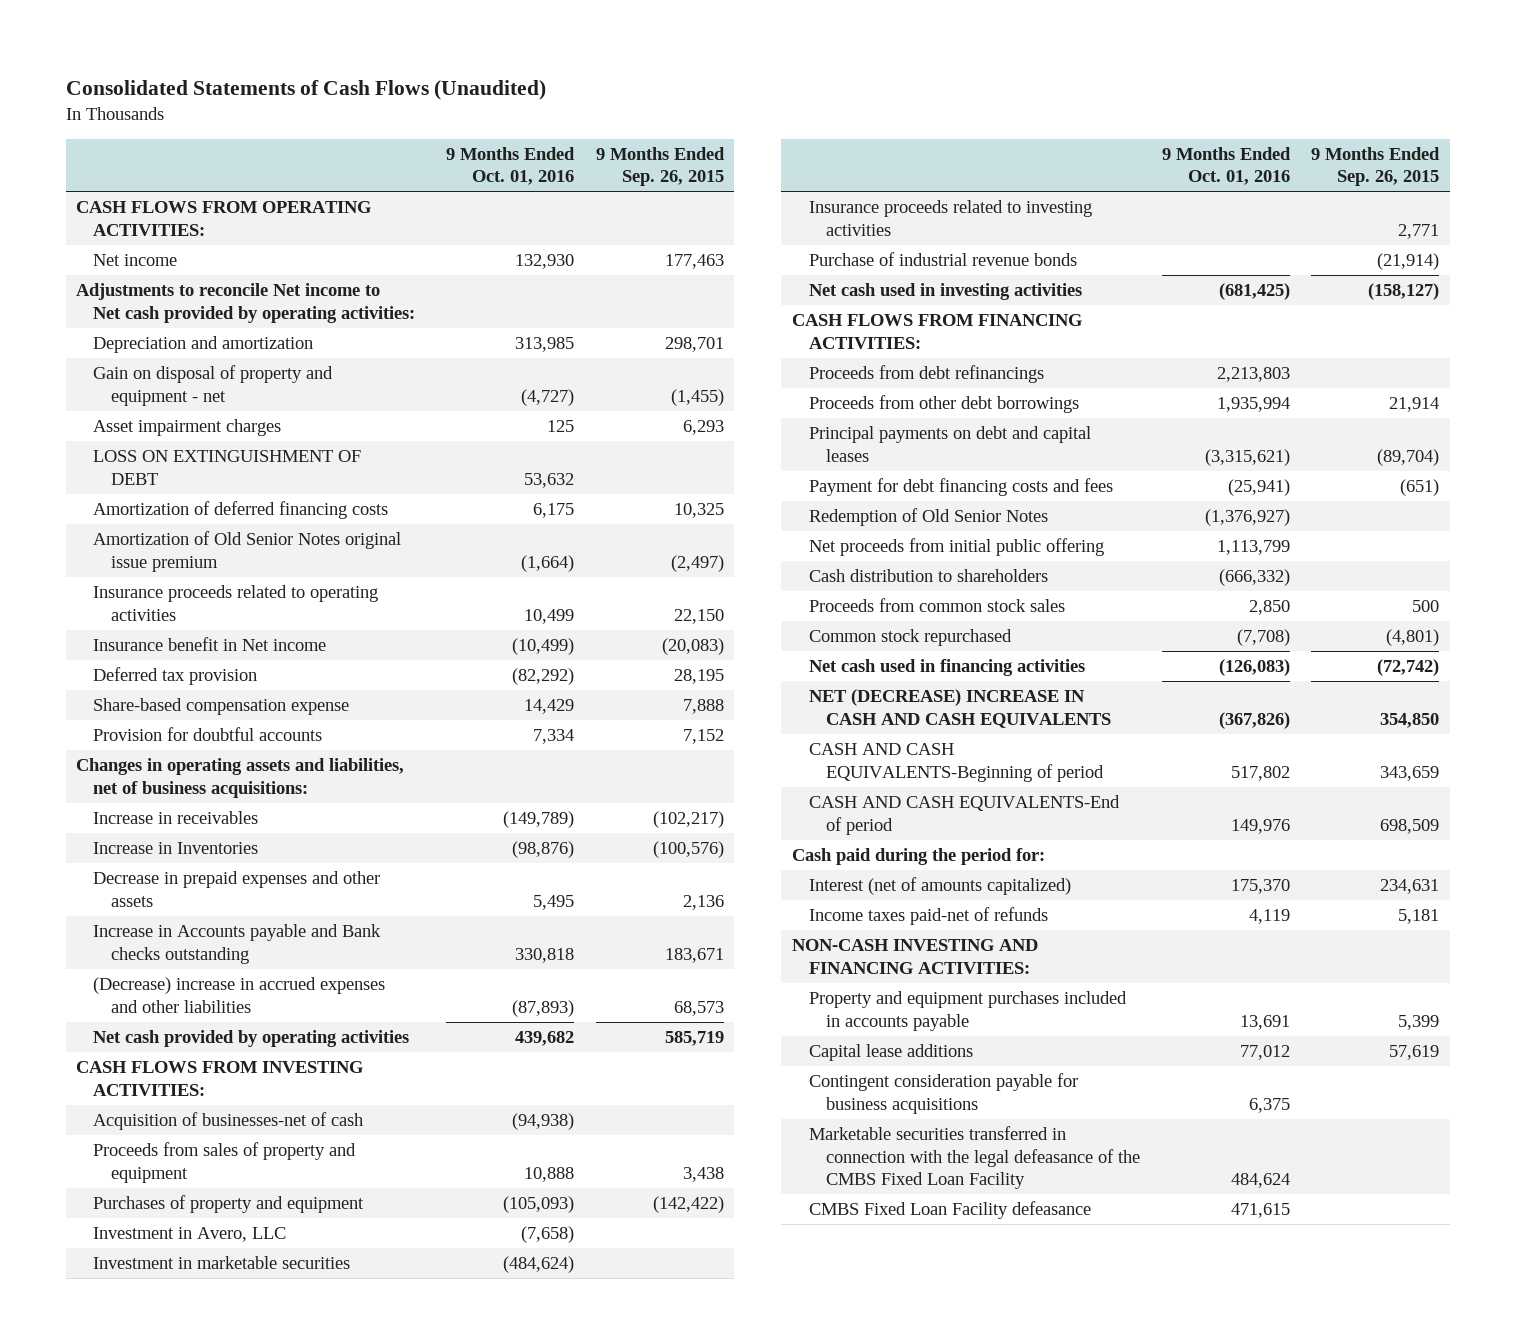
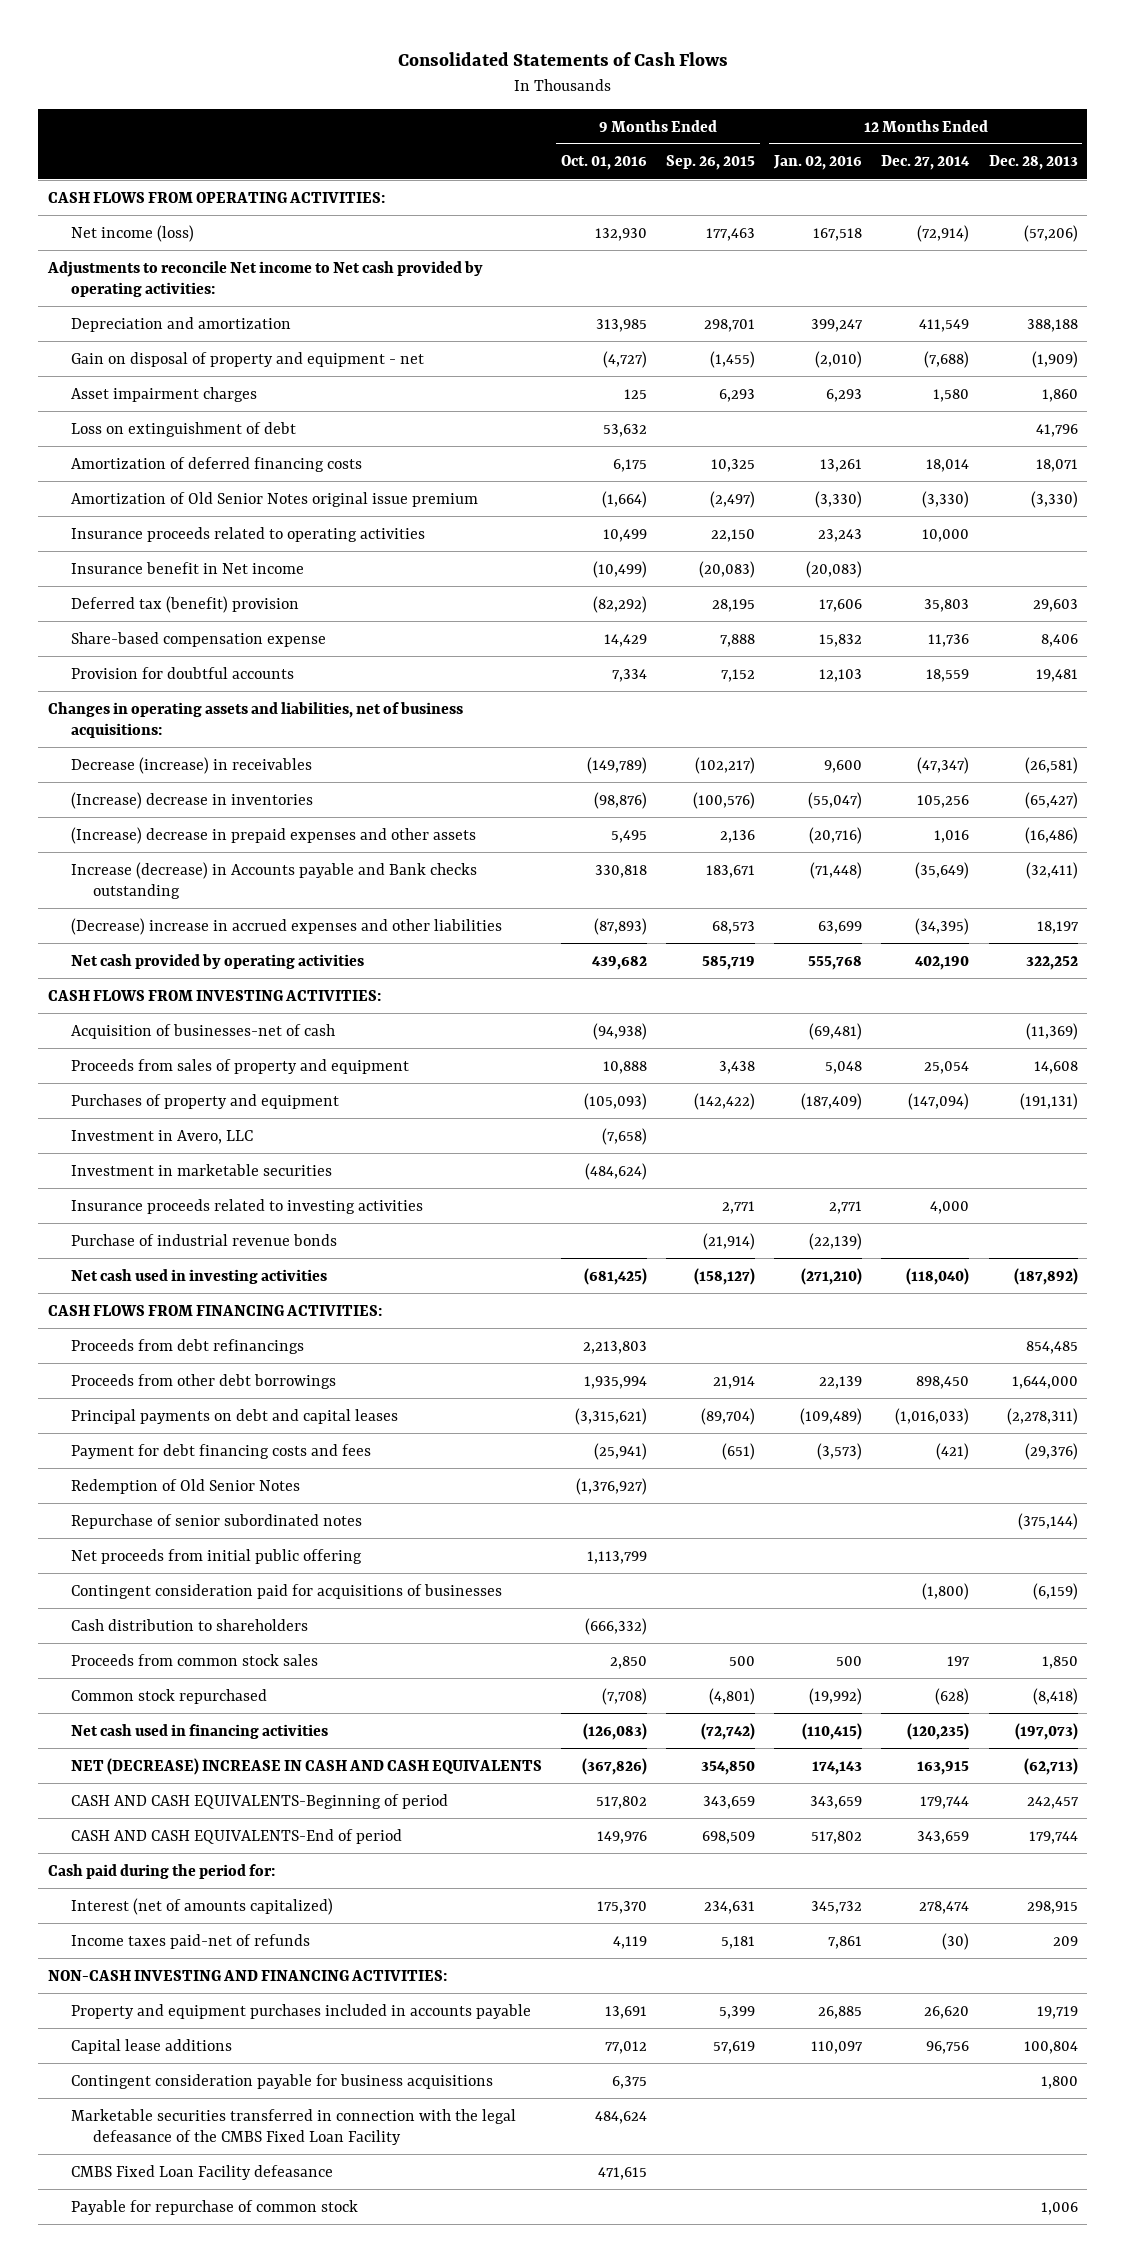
- Consolidated Statements of Cash Flows (Unaudited)
+ Consolidated Statements of Cash Flows
- | 9 Months Ended Oct. 01, 2016 | 9 Months Ended Sep. 26, 2015
+ | 9 Months Ended Oct. 01, 2016 | 9 Months Ended Sep. 26, 2015 | 12 Months Ended Jan. 02, 2016 | 12 Months Ended Dec. 27, 2014 | 12 Months Ended Dec. 28, 2013
- Net income | 132,930 | 177,463
+ Net income (loss) | 132,930 | 177,463 | 167,518 | (72,914) | (57,206)
- LOSS ON EXTINGUISHMENT OF DEBT | 53,632 |
+ Loss on extinguishment of debt | 53,632 | | | | 41,796
- Deferred tax provision | (82,292) | 28,195
+ Deferred tax (benefit) provision | (82,292) | 28,195 | 17,606 | 35,803 | 29,603
- Increase in receivables | (149,789) | (102,217)
- Increase in Inventories | (98,876) | (100,576)
- Decrease in prepaid expenses and other assets | 5,495 | 2,136
- Increase in Accounts payable and Bank checks outstanding | 330,818 | 183,671
+ Decrease (increase) in receivables | (149,789) | (102,217) | 9,600 | (47,347) | (26,581)
+ (Increase) decrease in inventories | (98,876) | (100,576) | (55,047) | 105,256 | (65,427)
+ (Increase) decrease in prepaid expenses and other assets | 5,495 | 2,136 | (20,716) | 1,016 | (16,486)
+ Increase (decrease) in Accounts payable and Bank checks outstanding | 330,818 | 183,671 | (71,448) | (35,649) | (32,411)
+ Repurchase of senior subordinated notes | | | | | (375,144)
+ Contingent consideration paid for acquisitions of businesses | | | | (1,800) | (6,159)
+ Payable for repurchase of common stock | | | | | 1,006

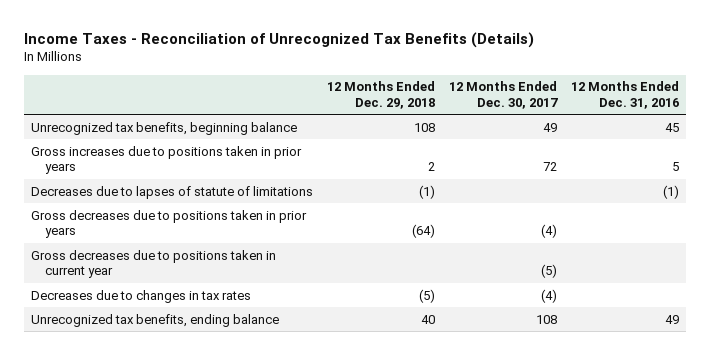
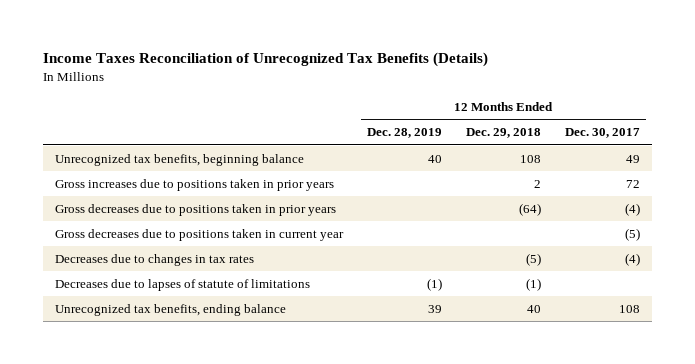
- Income Taxes - Reconciliation of Unrecognized Tax Benefits (Details)
+ Income Taxes Reconciliation of Unrecognized Tax Benefits (Details)
- | 12 Months Ended Dec. 29, 2018 | 12 Months Ended Dec. 30, 2017 | 12 Months Ended Dec. 31, 2016
+ | 12 Months Ended Dec. 28, 2019 | 12 Months Ended Dec. 29, 2018 | 12 Months Ended Dec. 30, 2017
moved down: Decreases due to lapses of statute of limitations | (1) | (1) |

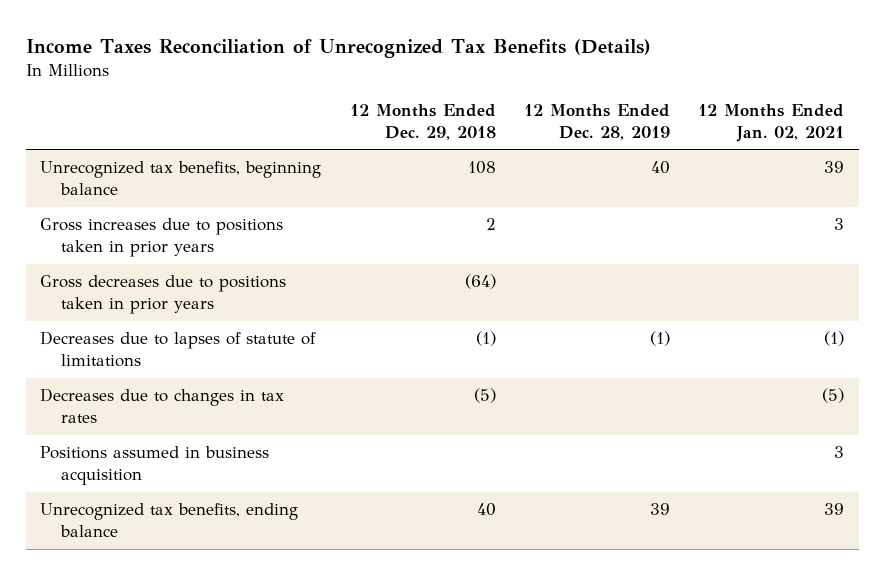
- | 12 Months Ended Dec. 28, 2019 | 12 Months Ended Dec. 29, 2018 | 12 Months Ended Dec. 30, 2017
+ | 12 Months Ended Dec. 29, 2018 | 12 Months Ended Dec. 28, 2019 | 12 Months Ended Jan. 02, 2021
- Gross decreases due to positions taken in current year | | | (5)
moved down: Decreases due to changes in tax rates | (5) | | (5)
+ Positions assumed in business acquisition | | | 3

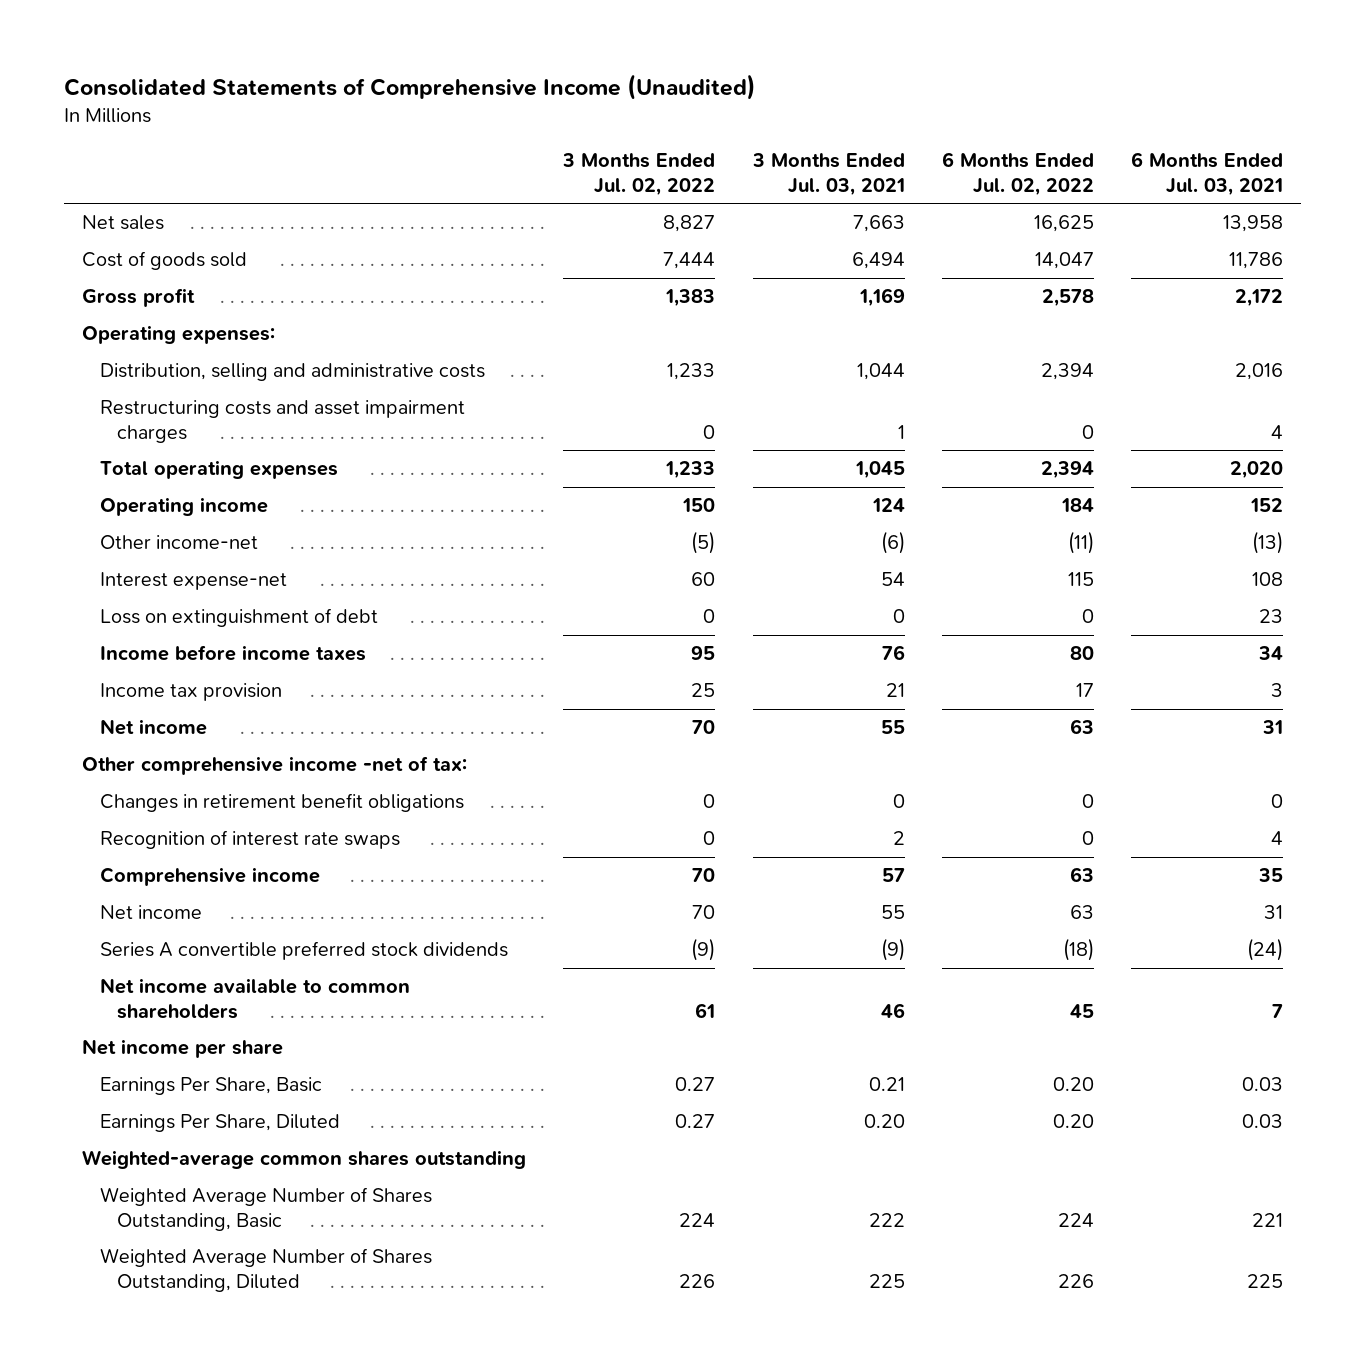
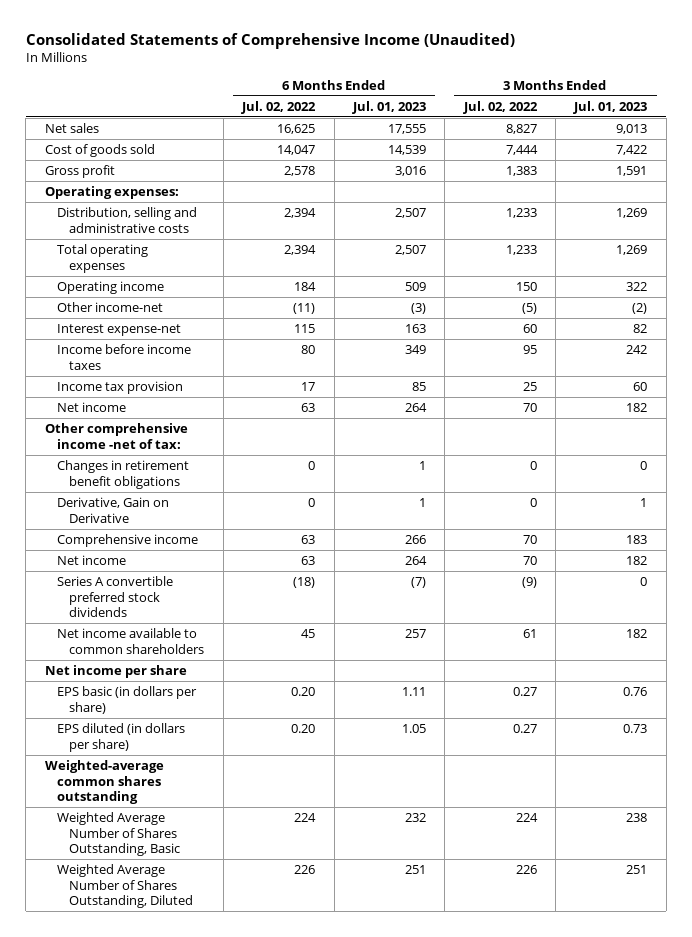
- | 3 Months Ended Jul. 02, 2022 | 3 Months Ended Jul. 03, 2021 | 6 Months Ended Jul. 02, 2022 | 6 Months Ended Jul. 03, 2021
+ | 6 Months Ended Jul. 02, 2022 | 6 Months Ended Jul. 01, 2023 | 3 Months Ended Jul. 02, 2022 | 3 Months Ended Jul. 01, 2023
- Restructuring costs and asset impairment charges | 0 | 1 | 0 | 4
- Loss on extinguishment of debt | 0 | 0 | 0 | 23
- Recognition of interest rate swaps | 0 | 2 | 0 | 4
+ Derivative, Gain on Derivative | 0 | 1 | 0 | 1
- Earnings Per Share, Basic | 0.27 | 0.21 | 0.20 | 0.03
- Earnings Per Share, Diluted | 0.27 | 0.20 | 0.20 | 0.03
+ EPS basic (in dollars per share) | 0.20 | 1.11 | 0.27 | 0.76
+ EPS diluted (in dollars per share) | 0.20 | 1.05 | 0.27 | 0.73

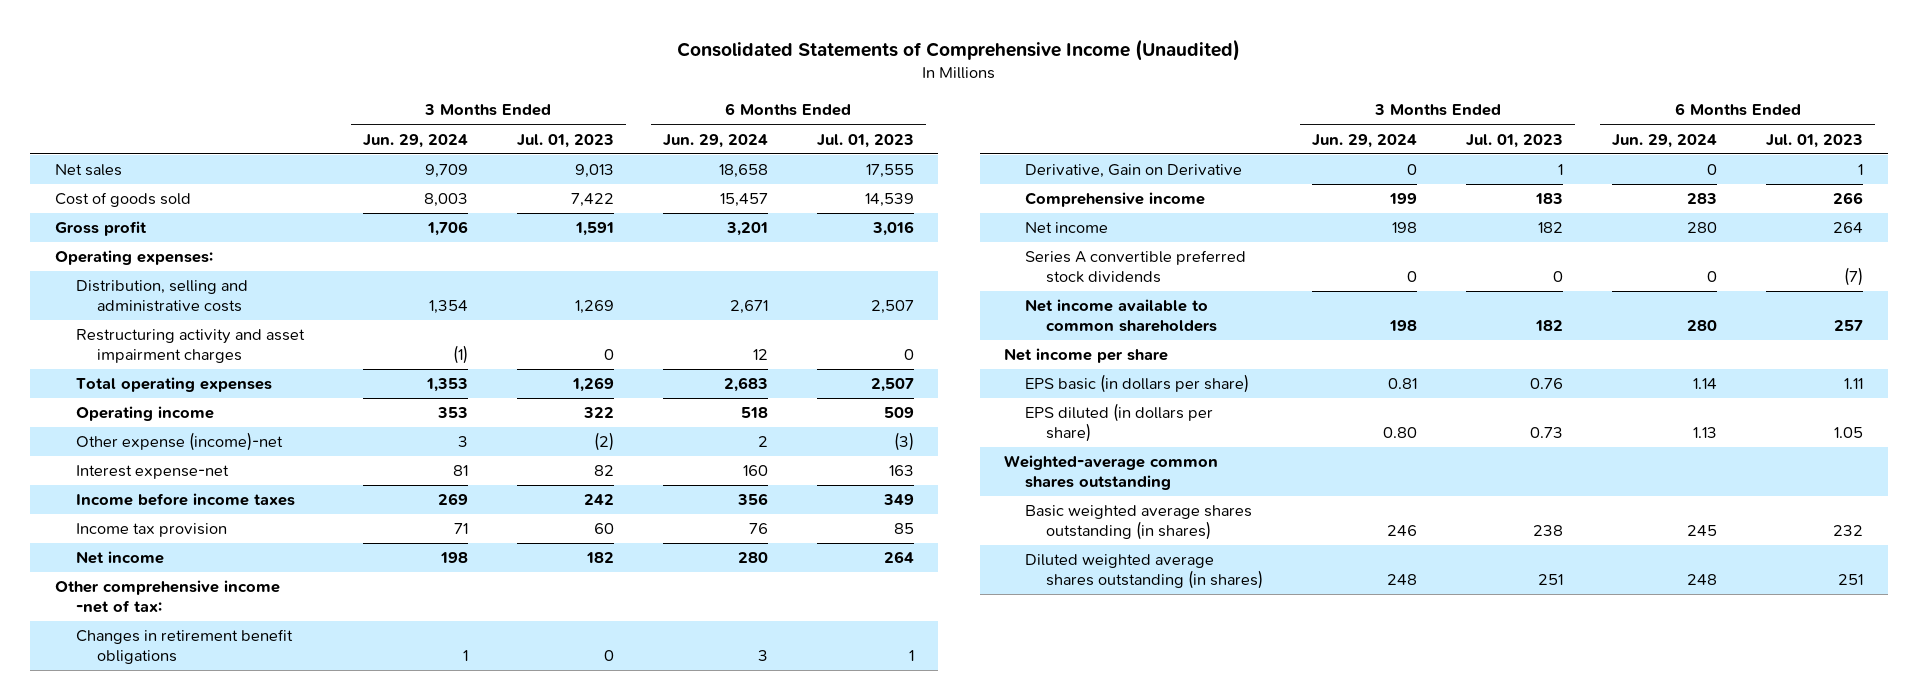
- | 6 Months Ended Jul. 02, 2022 | 6 Months Ended Jul. 01, 2023 | 3 Months Ended Jul. 02, 2022 | 3 Months Ended Jul. 01, 2023
+ | 3 Months Ended Jun. 29, 2024 | 3 Months Ended Jul. 01, 2023 | 6 Months Ended Jun. 29, 2024 | 6 Months Ended Jul. 01, 2023
+ Restructuring activity and asset impairment charges | (1) | 0 | 12 | 0
- Other income-net | (11) | (3) | (5) | (2)
+ Other expense (income)-net | 3 | (2) | 2 | (3)
- Weighted Average Number of Shares Outstanding, Basic | 224 | 232 | 224 | 238
- Weighted Average Number of Shares Outstanding, Diluted | 226 | 251 | 226 | 251
+ Basic weighted average shares outstanding (in shares) | 246 | 238 | 245 | 232
+ Diluted weighted average shares outstanding (in shares) | 248 | 251 | 248 | 251

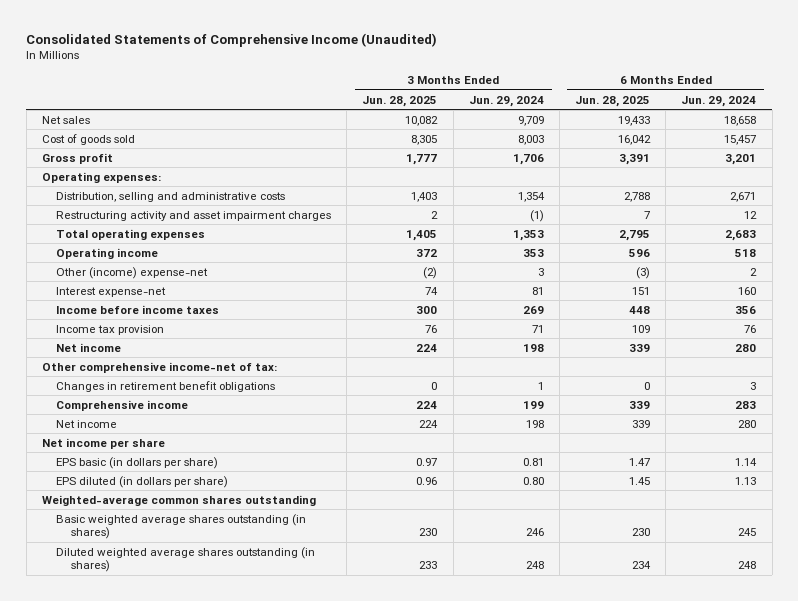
- | 3 Months Ended Jun. 29, 2024 | 3 Months Ended Jul. 01, 2023 | 6 Months Ended Jun. 29, 2024 | 6 Months Ended Jul. 01, 2023
+ | 3 Months Ended Jun. 28, 2025 | 3 Months Ended Jun. 29, 2024 | 6 Months Ended Jun. 28, 2025 | 6 Months Ended Jun. 29, 2024
- Other expense (income)-net | 3 | (2) | 2 | (3)
+ Other (income) expense-net | (2) | 3 | (3) | 2
- Other comprehensive income -net of tax:
+ Other comprehensive income-net of tax:
- Derivative, Gain on Derivative | 0 | 1 | 0 | 1
- Series A convertible preferred stock dividends | 0 | 0 | 0 | (7)
- Net income available to common shareholders | 198 | 182 | 280 | 257

